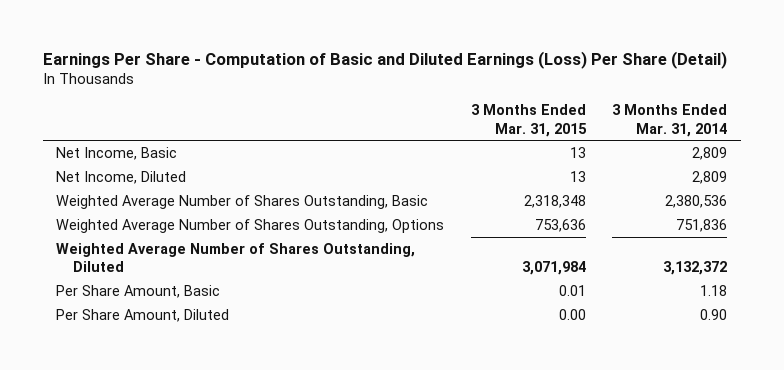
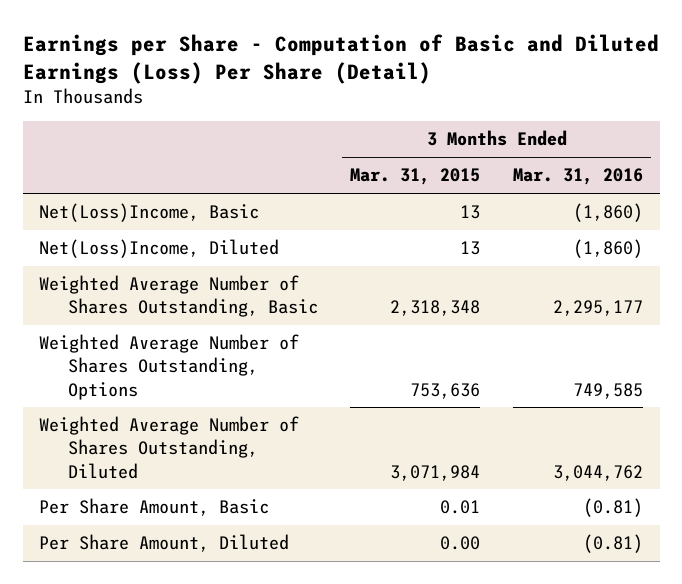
- Earnings Per Share - Computation of Basic and Diluted Earnings (Loss) Per Share (Detail)
+ Earnings per Share - Computation of Basic and Diluted Earnings (Loss) Per Share (Detail)
- | 3 Months Ended Mar. 31, 2015 | 3 Months Ended Mar. 31, 2014
+ | 3 Months Ended Mar. 31, 2015 | 3 Months Ended Mar. 31, 2016
- Net Income, Basic | 13 | 2,809
- Net Income, Diluted | 13 | 2,809
+ Net(Loss)Income, Basic | 13 | (1,860)
+ Net(Loss)Income, Diluted | 13 | (1,860)

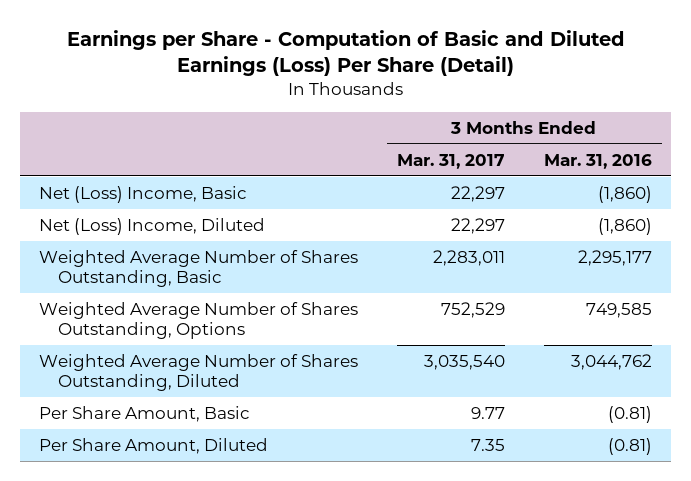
- | 3 Months Ended Mar. 31, 2015 | 3 Months Ended Mar. 31, 2016
+ | 3 Months Ended Mar. 31, 2017 | 3 Months Ended Mar. 31, 2016
- Net(Loss)Income, Basic | 13 | (1,860)
- Net(Loss)Income, Diluted | 13 | (1,860)
+ Net (Loss) Income, Basic | 22,297 | (1,860)
+ Net (Loss) Income, Diluted | 22,297 | (1,860)

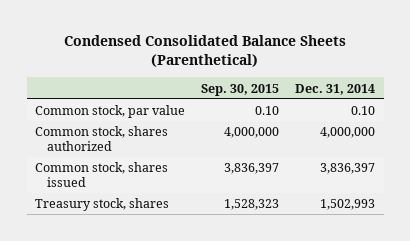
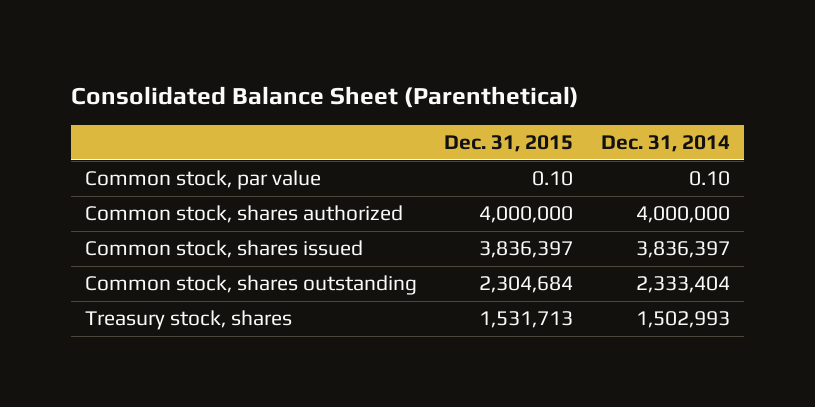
- Condensed Consolidated Balance Sheets (Parenthetical)
+ Consolidated Balance Sheet (Parenthetical)
- | Sep. 30, 2015 | Dec. 31, 2014
+ | Dec. 31, 2015 | Dec. 31, 2014
+ Common stock, shares outstanding | 2,304,684 | 2,333,404

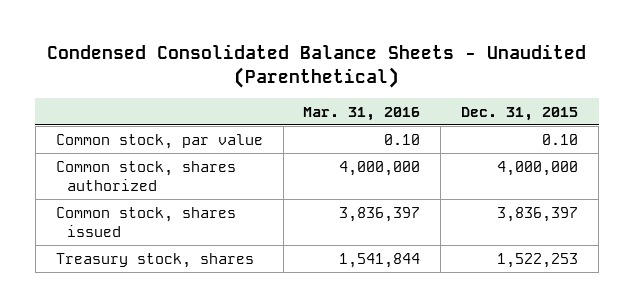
- Consolidated Balance Sheet (Parenthetical)
+ Condensed Consolidated Balance Sheets - Unaudited (Parenthetical)
- | Dec. 31, 2015 | Dec. 31, 2014
+ | Mar. 31, 2016 | Dec. 31, 2015
- Common stock, shares outstanding | 2,304,684 | 2,333,404
- Treasury stock, shares | 1,531,713 | 1,502,993
+ Treasury stock, shares | 1,541,844 | 1,522,253

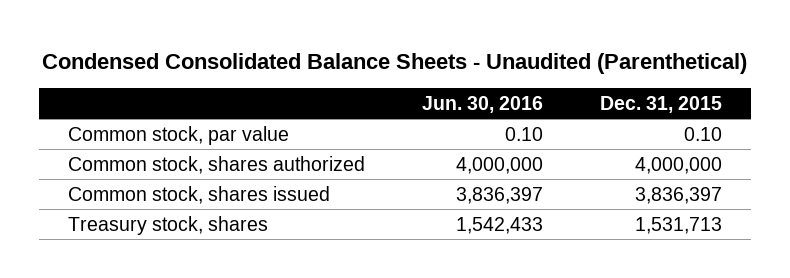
- | Mar. 31, 2016 | Dec. 31, 2015
+ | Jun. 30, 2016 | Dec. 31, 2015
- Treasury stock, shares | 1,541,844 | 1,522,253
+ Treasury stock, shares | 1,542,433 | 1,531,713

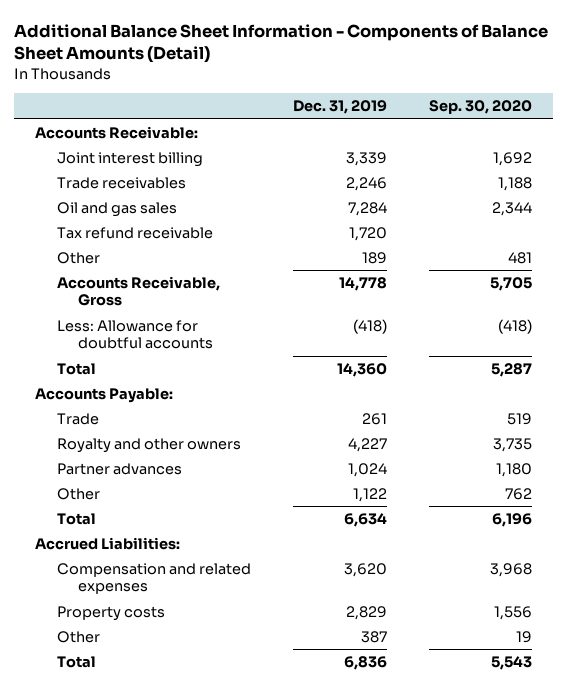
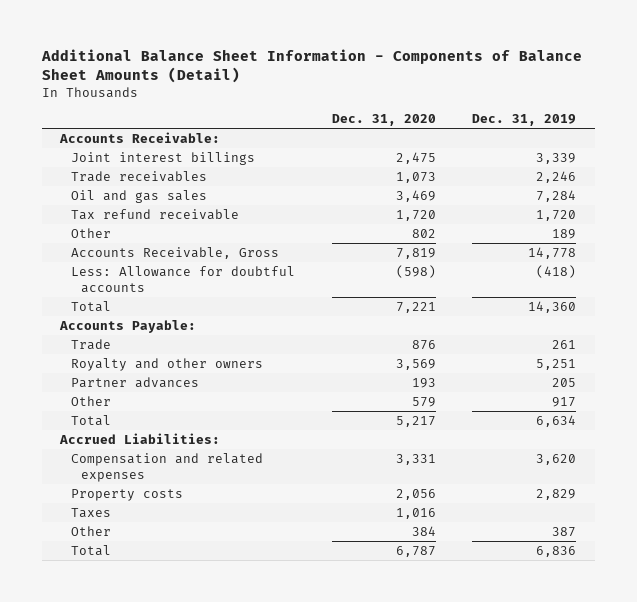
- | Dec. 31, 2019 | Sep. 30, 2020
+ | Dec. 31, 2020 | Dec. 31, 2019
- Joint interest billing | 3,339 | 1,692
+ Joint interest billings | 2,475 | 3,339
- Royalty and other owners | 4,227 | 3,735
- Partner advances | 1,024 | 1,180
- Other | 1,122 | 762
+ Royalty and other owners | 3,569 | 5,251
+ Partner advances | 193 | 205
+ Other | 579 | 917
+ Taxes | 1,016 |

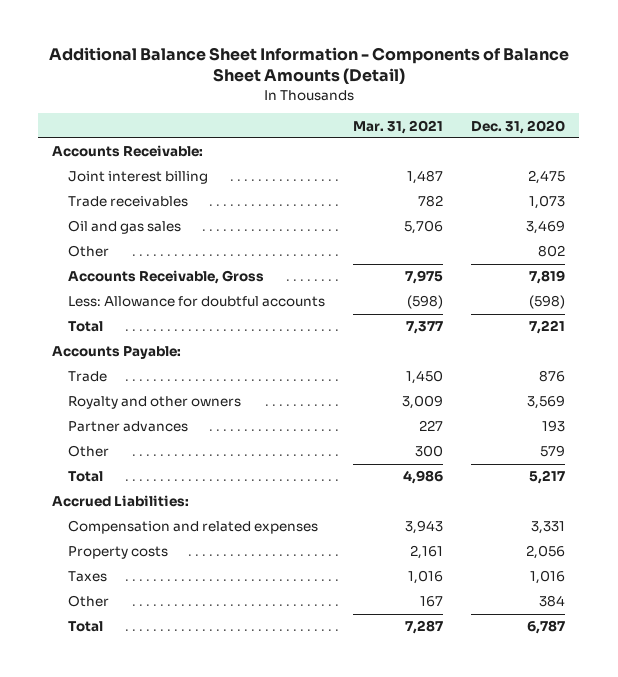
- | Dec. 31, 2020 | Dec. 31, 2019
+ | Mar. 31, 2021 | Dec. 31, 2020
- Joint interest billings | 2,475 | 3,339
+ Joint interest billing | 1,487 | 2,475
- Tax refund receivable | 1,720 | 1,720

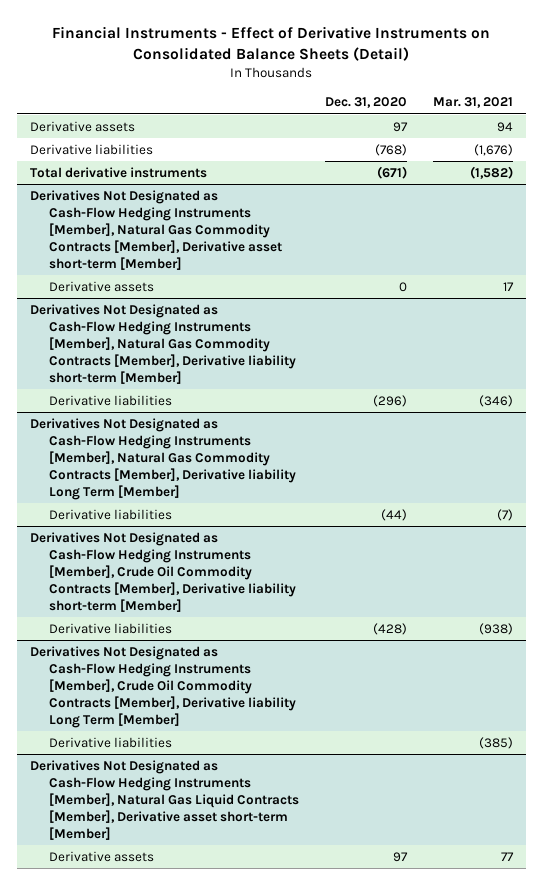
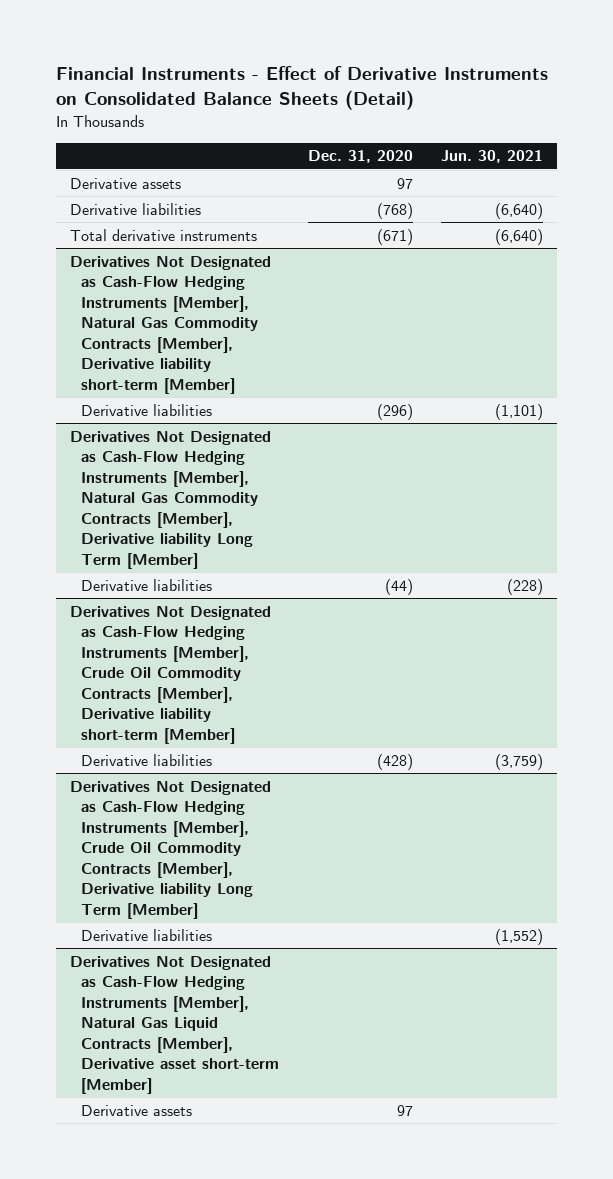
- | Dec. 31, 2020 | Mar. 31, 2021
+ | Dec. 31, 2020 | Jun. 30, 2021
- Derivatives Not Designated as Cash-Flow Hedging Instruments [Member], Natural Gas Commodity Contracts [Member], Derivative asset short-term [Member]
- Derivative assets | 0 | 17

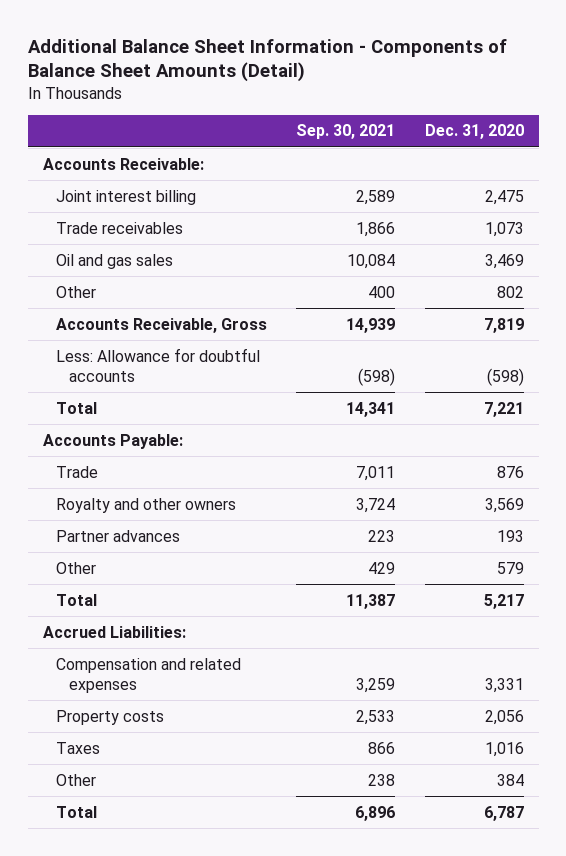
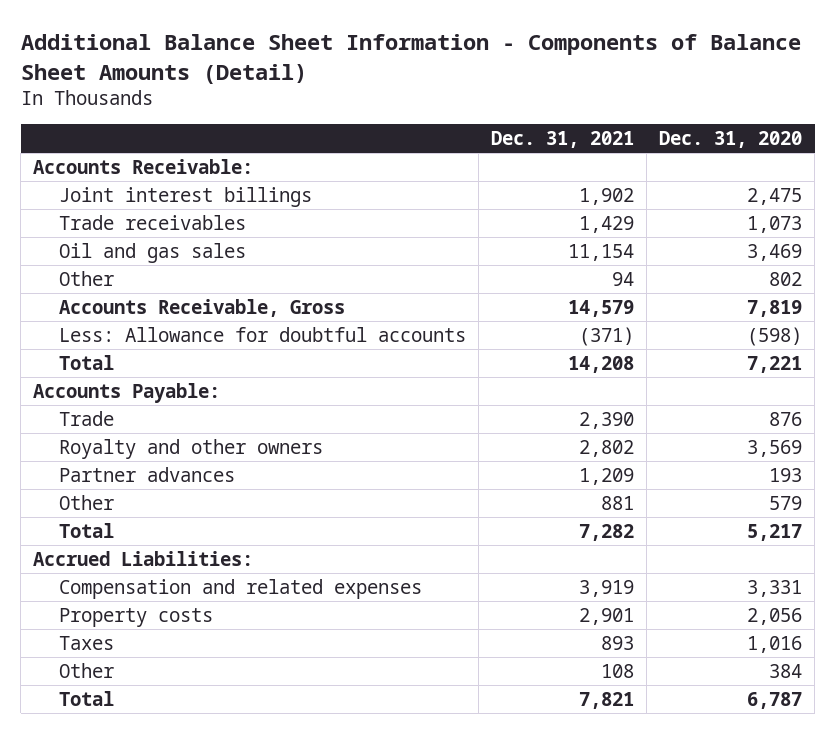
- | Sep. 30, 2021 | Dec. 31, 2020
+ | Dec. 31, 2021 | Dec. 31, 2020
- Joint interest billing | 2,589 | 2,475
+ Joint interest billings | 1,902 | 2,475

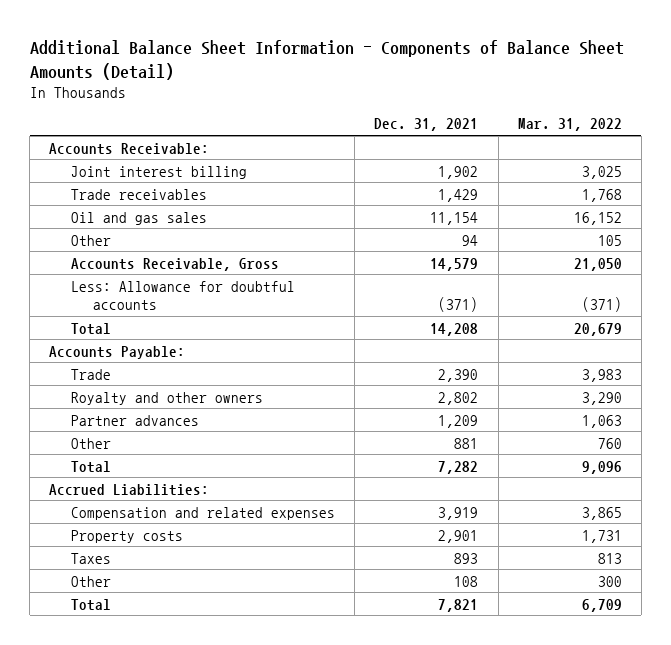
- | Dec. 31, 2021 | Dec. 31, 2020
+ | Dec. 31, 2021 | Mar. 31, 2022
- Joint interest billings | 1,902 | 2,475
+ Joint interest billing | 1,902 | 3,025

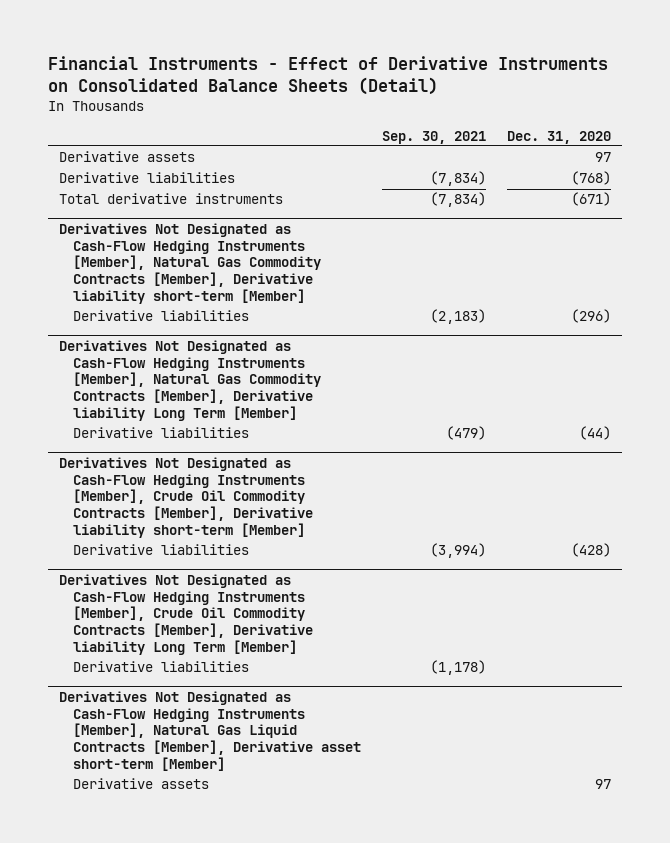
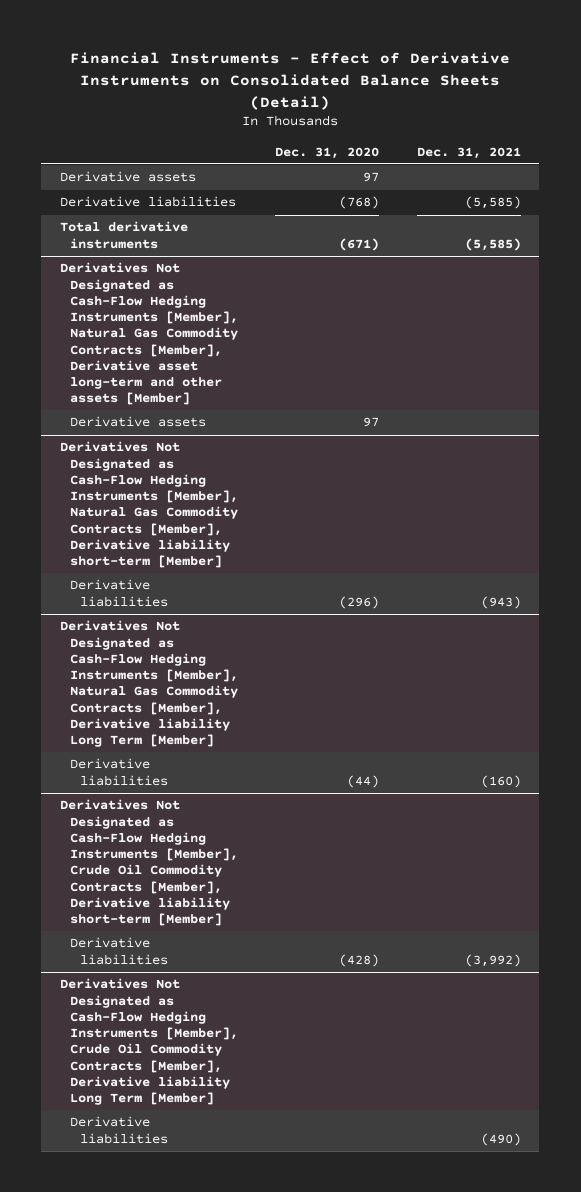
- | Sep. 30, 2021 | Dec. 31, 2020
+ | Dec. 31, 2020 | Dec. 31, 2021
+ Derivatives Not Designated as Cash-Flow Hedging Instruments [Member], Natural Gas Commodity Contracts [Member], Derivative asset long-term and other assets [Member]
+ Derivative assets | 97 |
- Derivatives Not Designated as Cash-Flow Hedging Instruments [Member], Natural Gas Liquid Contracts [Member], Derivative asset short-term [Member]
- Derivative assets | | 97

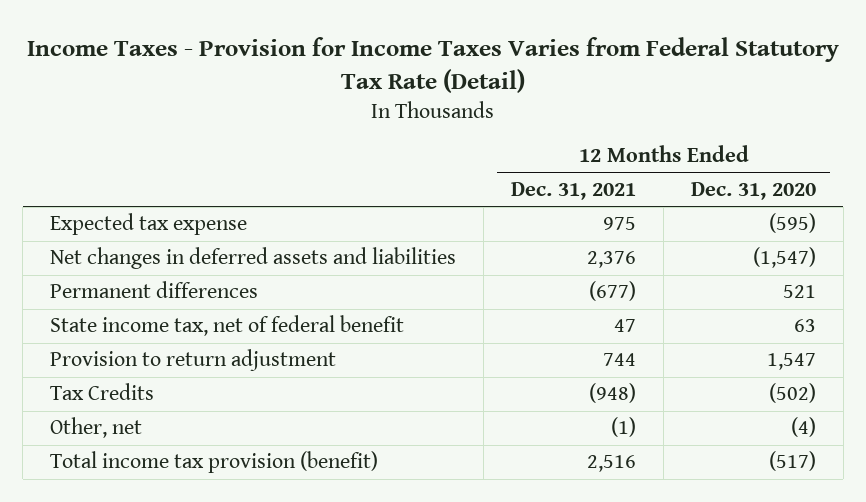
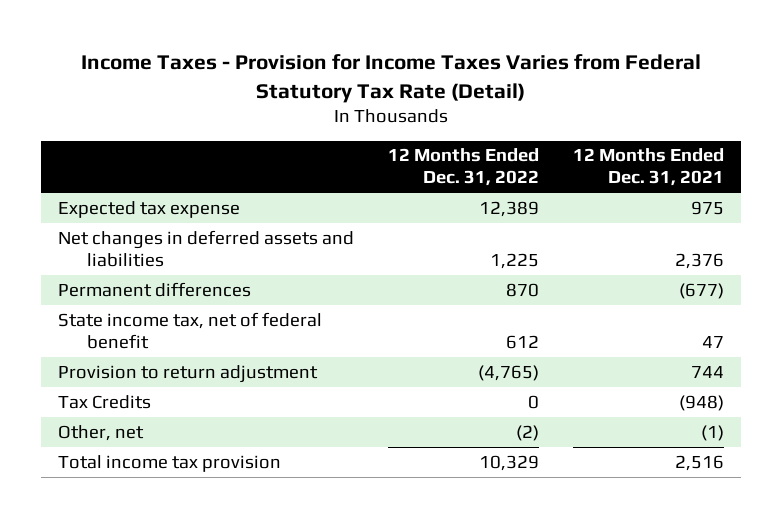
- | 12 Months Ended Dec. 31, 2021 | 12 Months Ended Dec. 31, 2020
+ | 12 Months Ended Dec. 31, 2022 | 12 Months Ended Dec. 31, 2021
- Total income tax provision (benefit) | 2,516 | (517)
+ Total income tax provision | 10,329 | 2,516

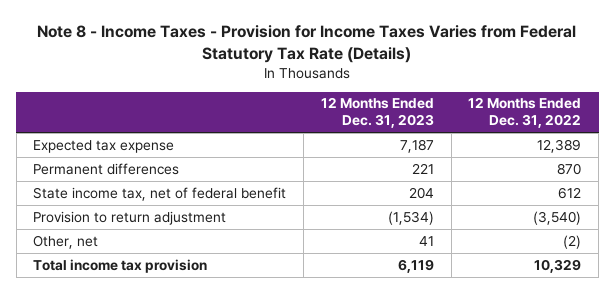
- Income Taxes - Provision for Income Taxes Varies from Federal Statutory Tax Rate (Detail)
+ Note 8 - Income Taxes - Provision for Income Taxes Varies from Federal Statutory Tax Rate (Details)
- | 12 Months Ended Dec. 31, 2022 | 12 Months Ended Dec. 31, 2021
+ | 12 Months Ended Dec. 31, 2023 | 12 Months Ended Dec. 31, 2022
- Net changes in deferred assets and liabilities | 1,225 | 2,376
- Provision to return adjustment | (4,765) | 744
- Tax Credits | 0 | (948)
+ Provision to return adjustment | (1,534) | (3,540)

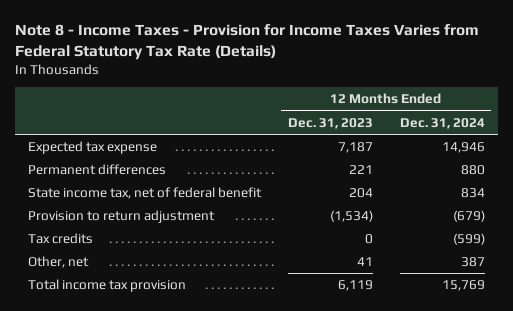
- | 12 Months Ended Dec. 31, 2023 | 12 Months Ended Dec. 31, 2022
+ | 12 Months Ended Dec. 31, 2023 | 12 Months Ended Dec. 31, 2024
+ Tax credits | 0 | (599)

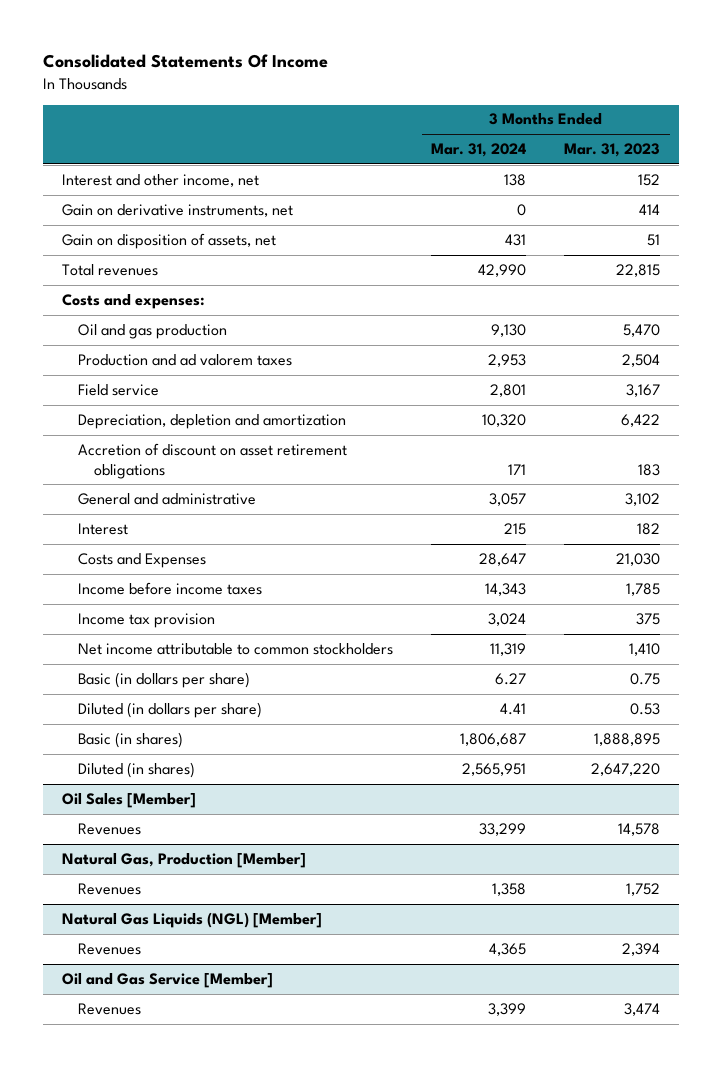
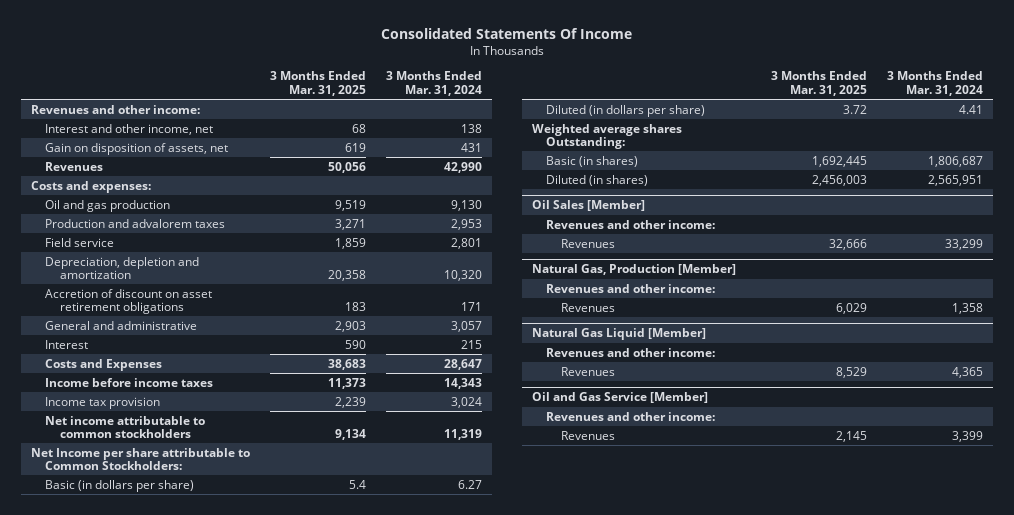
- | 3 Months Ended Mar. 31, 2024 | 3 Months Ended Mar. 31, 2023
+ | 3 Months Ended Mar. 31, 2025 | 3 Months Ended Mar. 31, 2024
+ Revenues and other income:
- Gain on derivative instruments, net | 0 | 414
- Total revenues | 42,990 | 22,815
+ Revenues | 50,056 | 42,990
- Production and ad valorem taxes | 2,953 | 2,504
+ Production and advalorem taxes | 3,271 | 2,953
+ Net Income per share attributable to Common Stockholders:
+ Weighted average shares Outstanding:
@ Oil Sales [Member]
+ Revenues and other income:
@ Natural Gas, Production [Member]
+ Revenues and other income:
- Natural Gas Liquids (NGL) [Member]
+ Natural Gas Liquid [Member]
+ Revenues and other income:
@ Oil and Gas Service [Member]
+ Revenues and other income:

